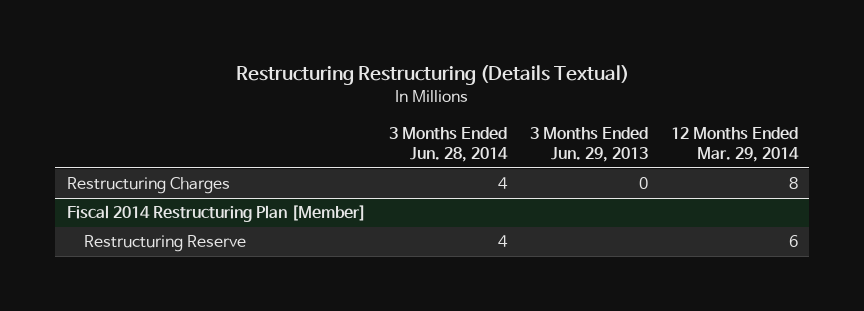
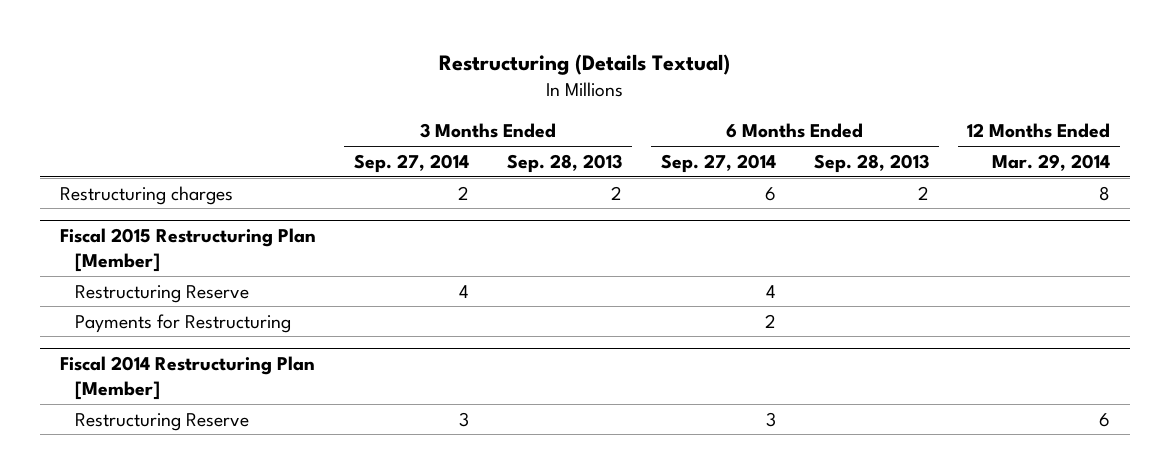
- Restructuring Restructuring (Details Textual)
+ Restructuring (Details Textual)
- | 3 Months Ended Jun. 28, 2014 | 3 Months Ended Jun. 29, 2013 | 12 Months Ended Mar. 29, 2014
+ | 3 Months Ended Sep. 27, 2014 | 3 Months Ended Sep. 28, 2013 | 6 Months Ended Sep. 27, 2014 | 6 Months Ended Sep. 28, 2013 | 12 Months Ended Mar. 29, 2014
- Restructuring Charges | 4 | 0 | 8
+ Restructuring charges | 2 | 2 | 6 | 2 | 8
+ Fiscal 2015 Restructuring Plan [Member]
+ Restructuring Reserve | 4 | | 4 | |
+ Payments for Restructuring | | | 2 | |

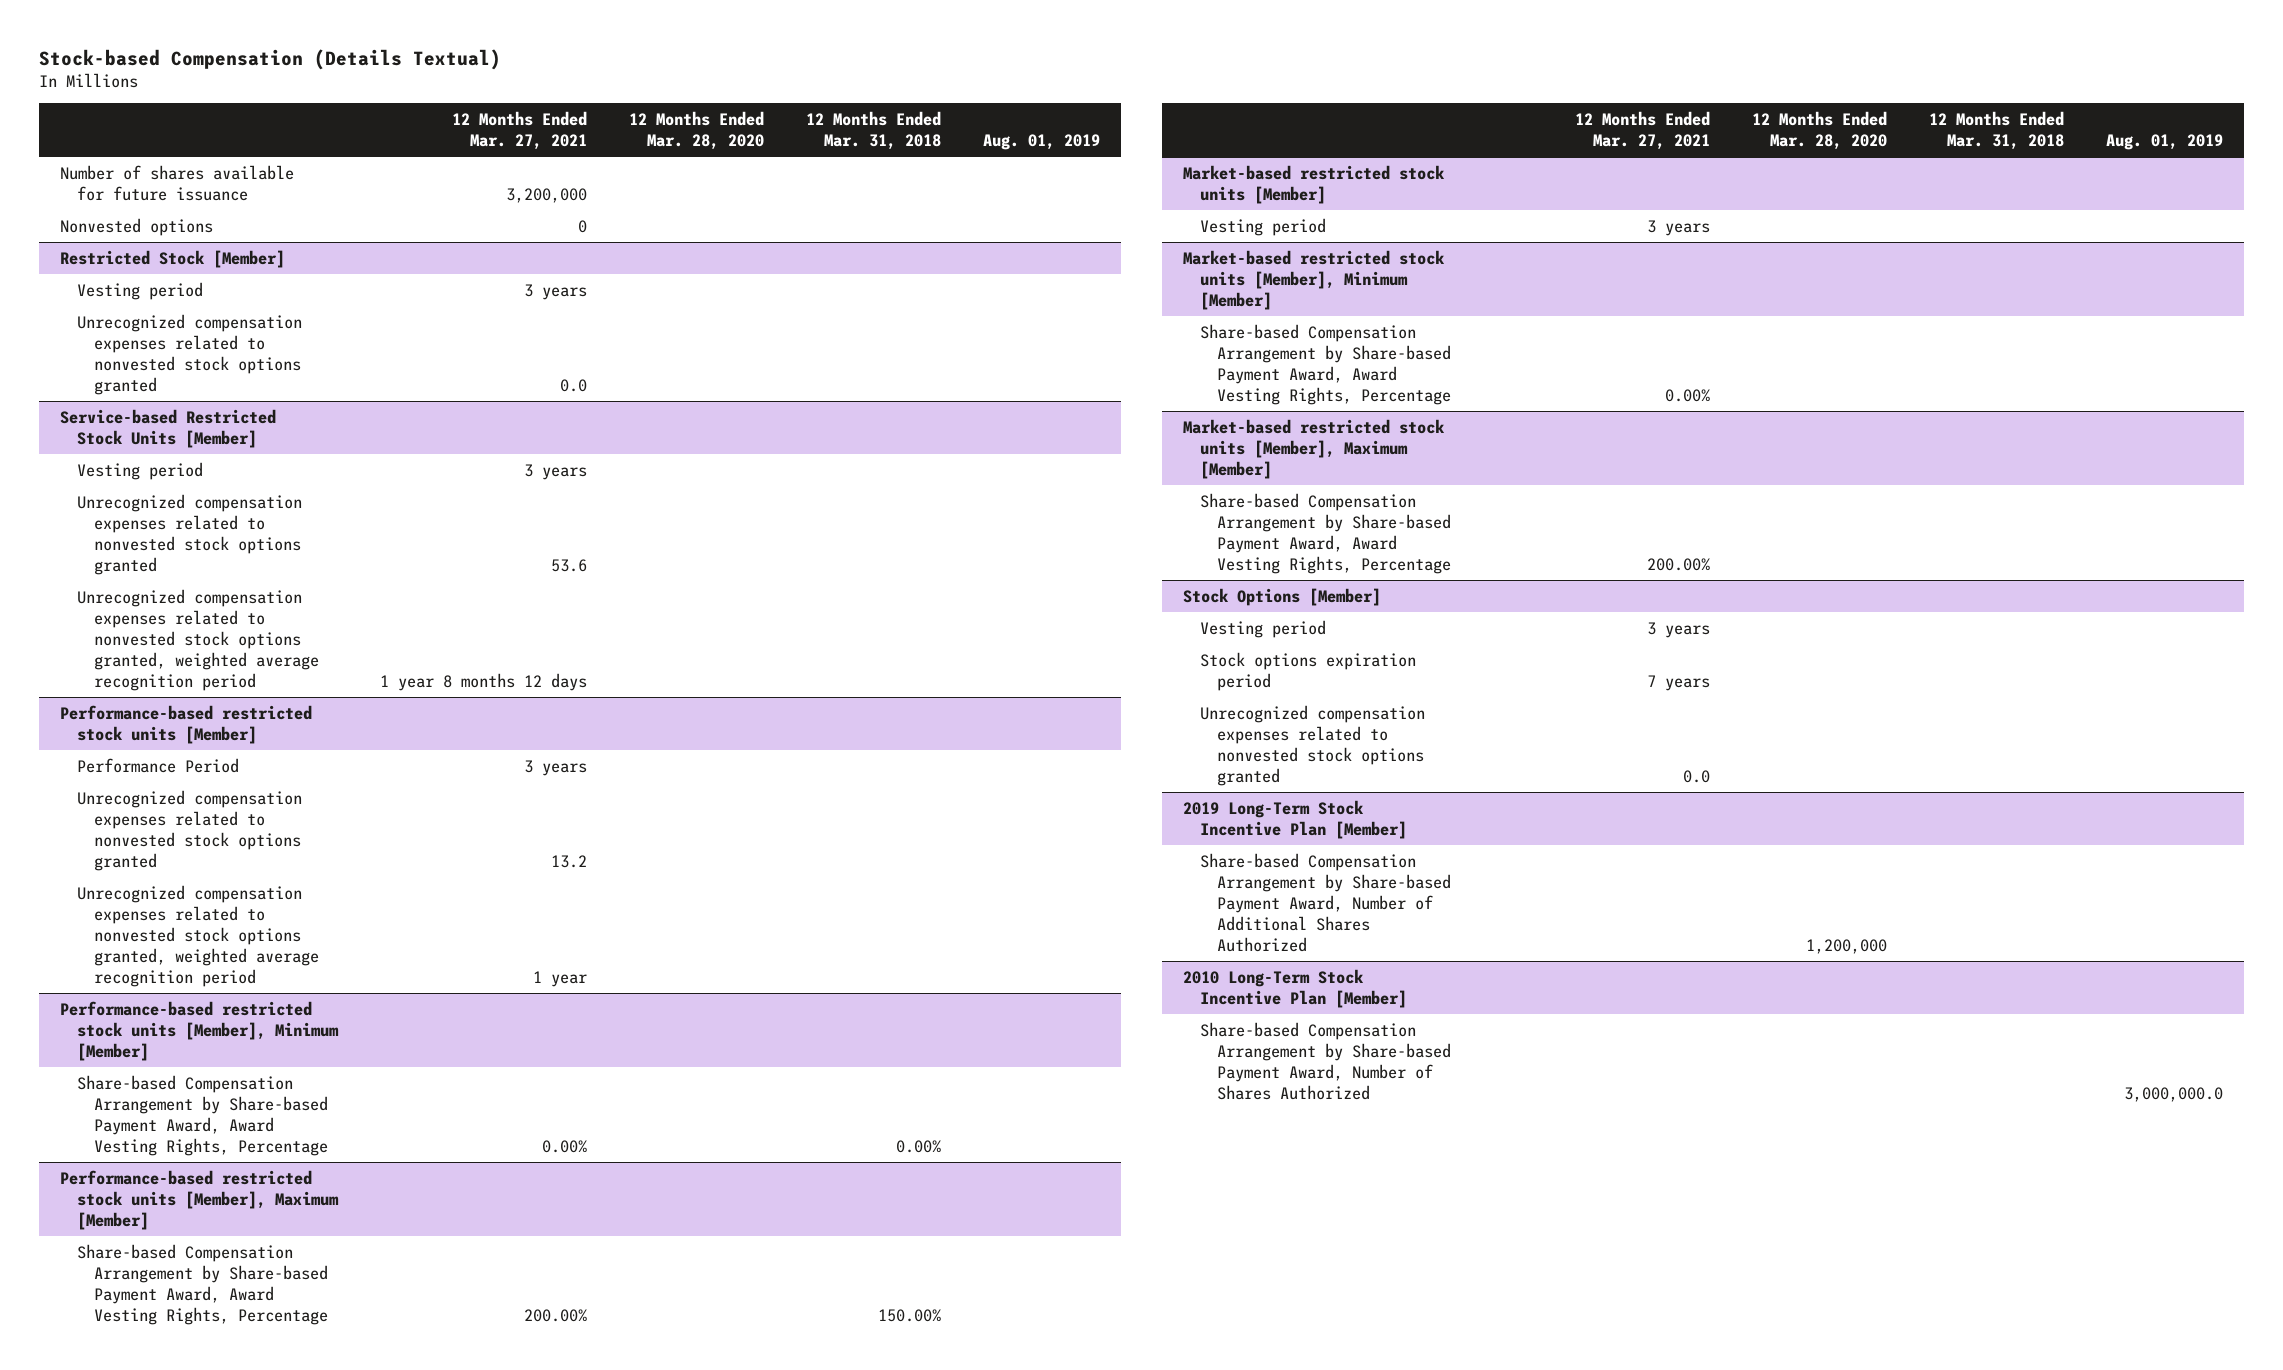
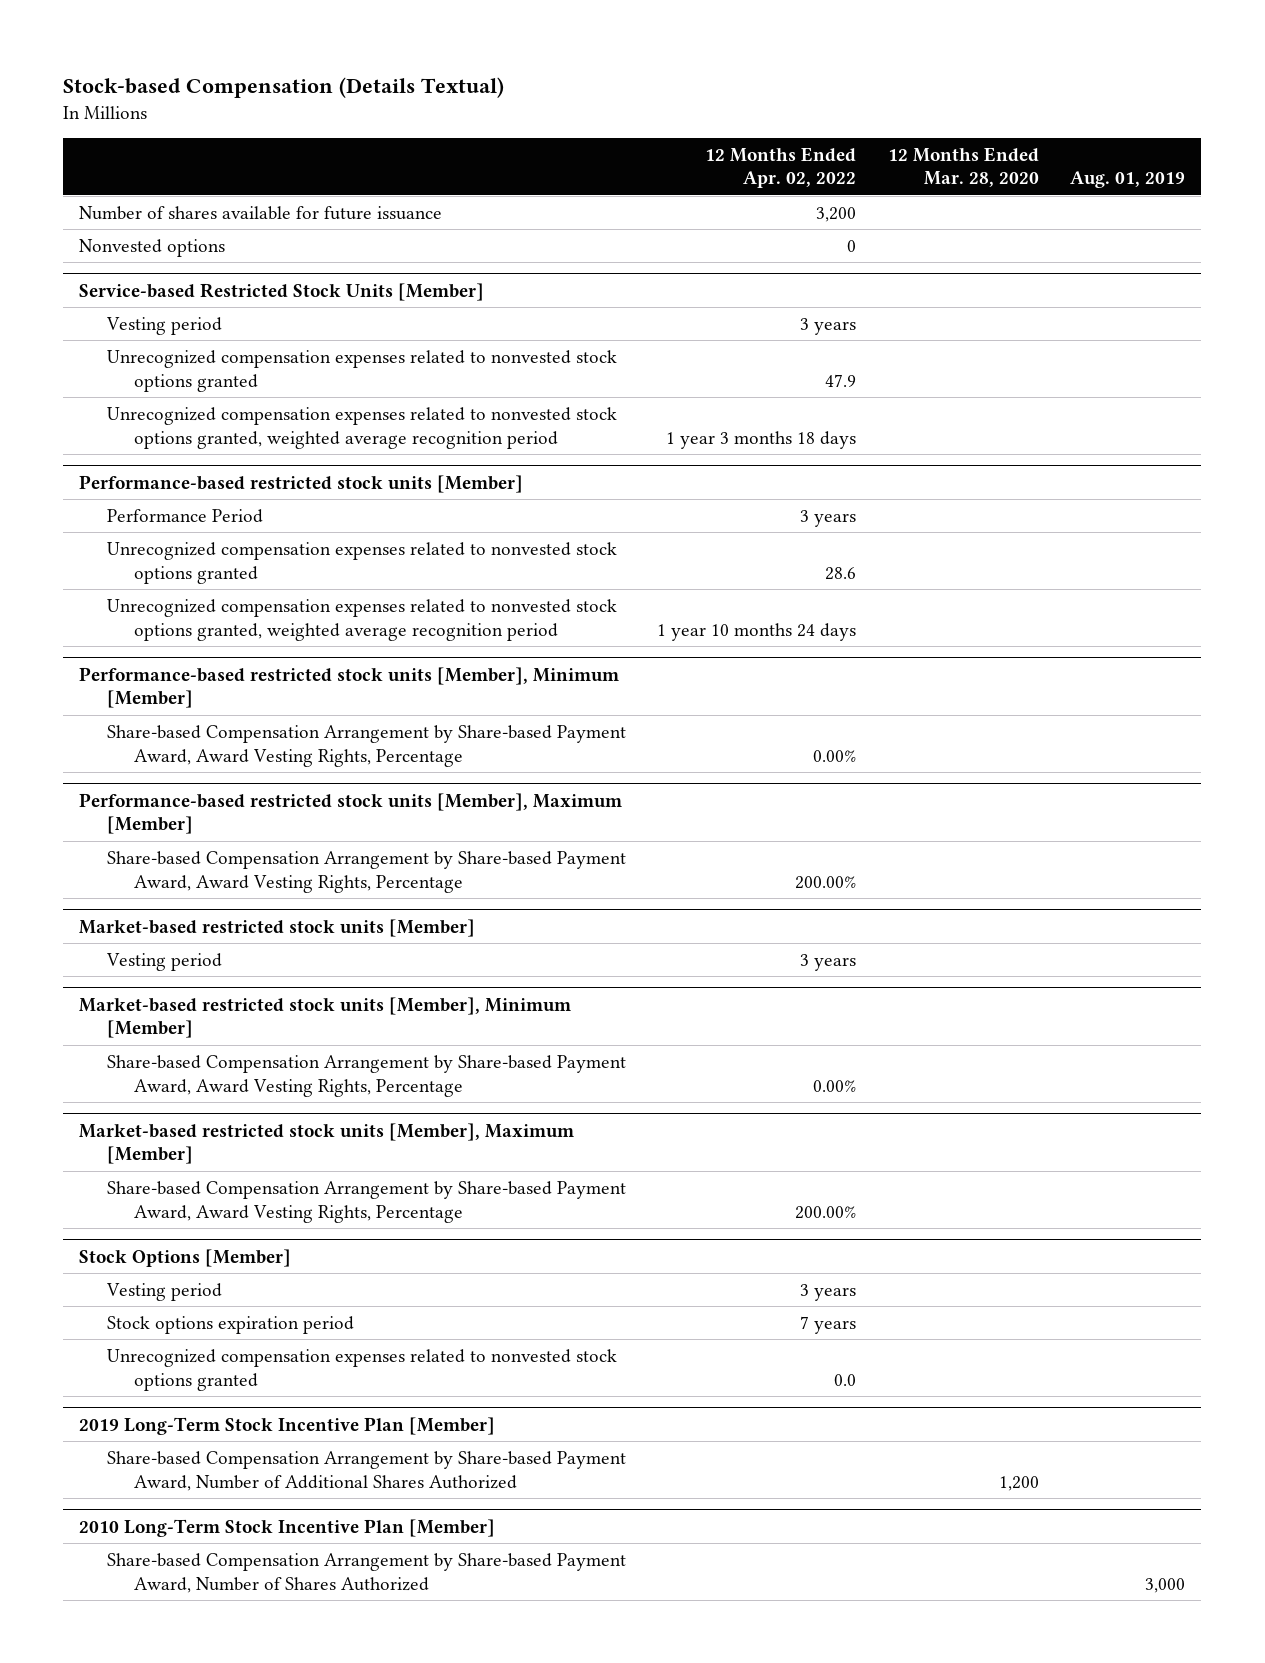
- | 12 Months Ended Mar. 27, 2021 | 12 Months Ended Mar. 28, 2020 | 12 Months Ended Mar. 31, 2018 | Aug. 01, 2019
+ | 12 Months Ended Apr. 02, 2022 | 12 Months Ended Mar. 28, 2020 | Aug. 01, 2019
- Restricted Stock [Member]
- Vesting period | 3 years | | |
- Unrecognized compensation expenses related to nonvested stock options granted | 0.0 | | |
@ 2019 Long-Term Stock Incentive Plan [Member]
- Share-based Compensation Arrangement by Share-based Payment Award, Number of Additional Shares Authorized | | 1,200,000 | |
+ Share-based Compensation Arrangement by Share-based Payment Award, Number of Additional Shares Authorized | | 1,200 |
@ 2010 Long-Term Stock Incentive Plan [Member]
- Share-based Compensation Arrangement by Share-based Payment Award, Number of Shares Authorized | | | | 3,000,000.0
+ Share-based Compensation Arrangement by Share-based Payment Award, Number of Shares Authorized | | | 3,000

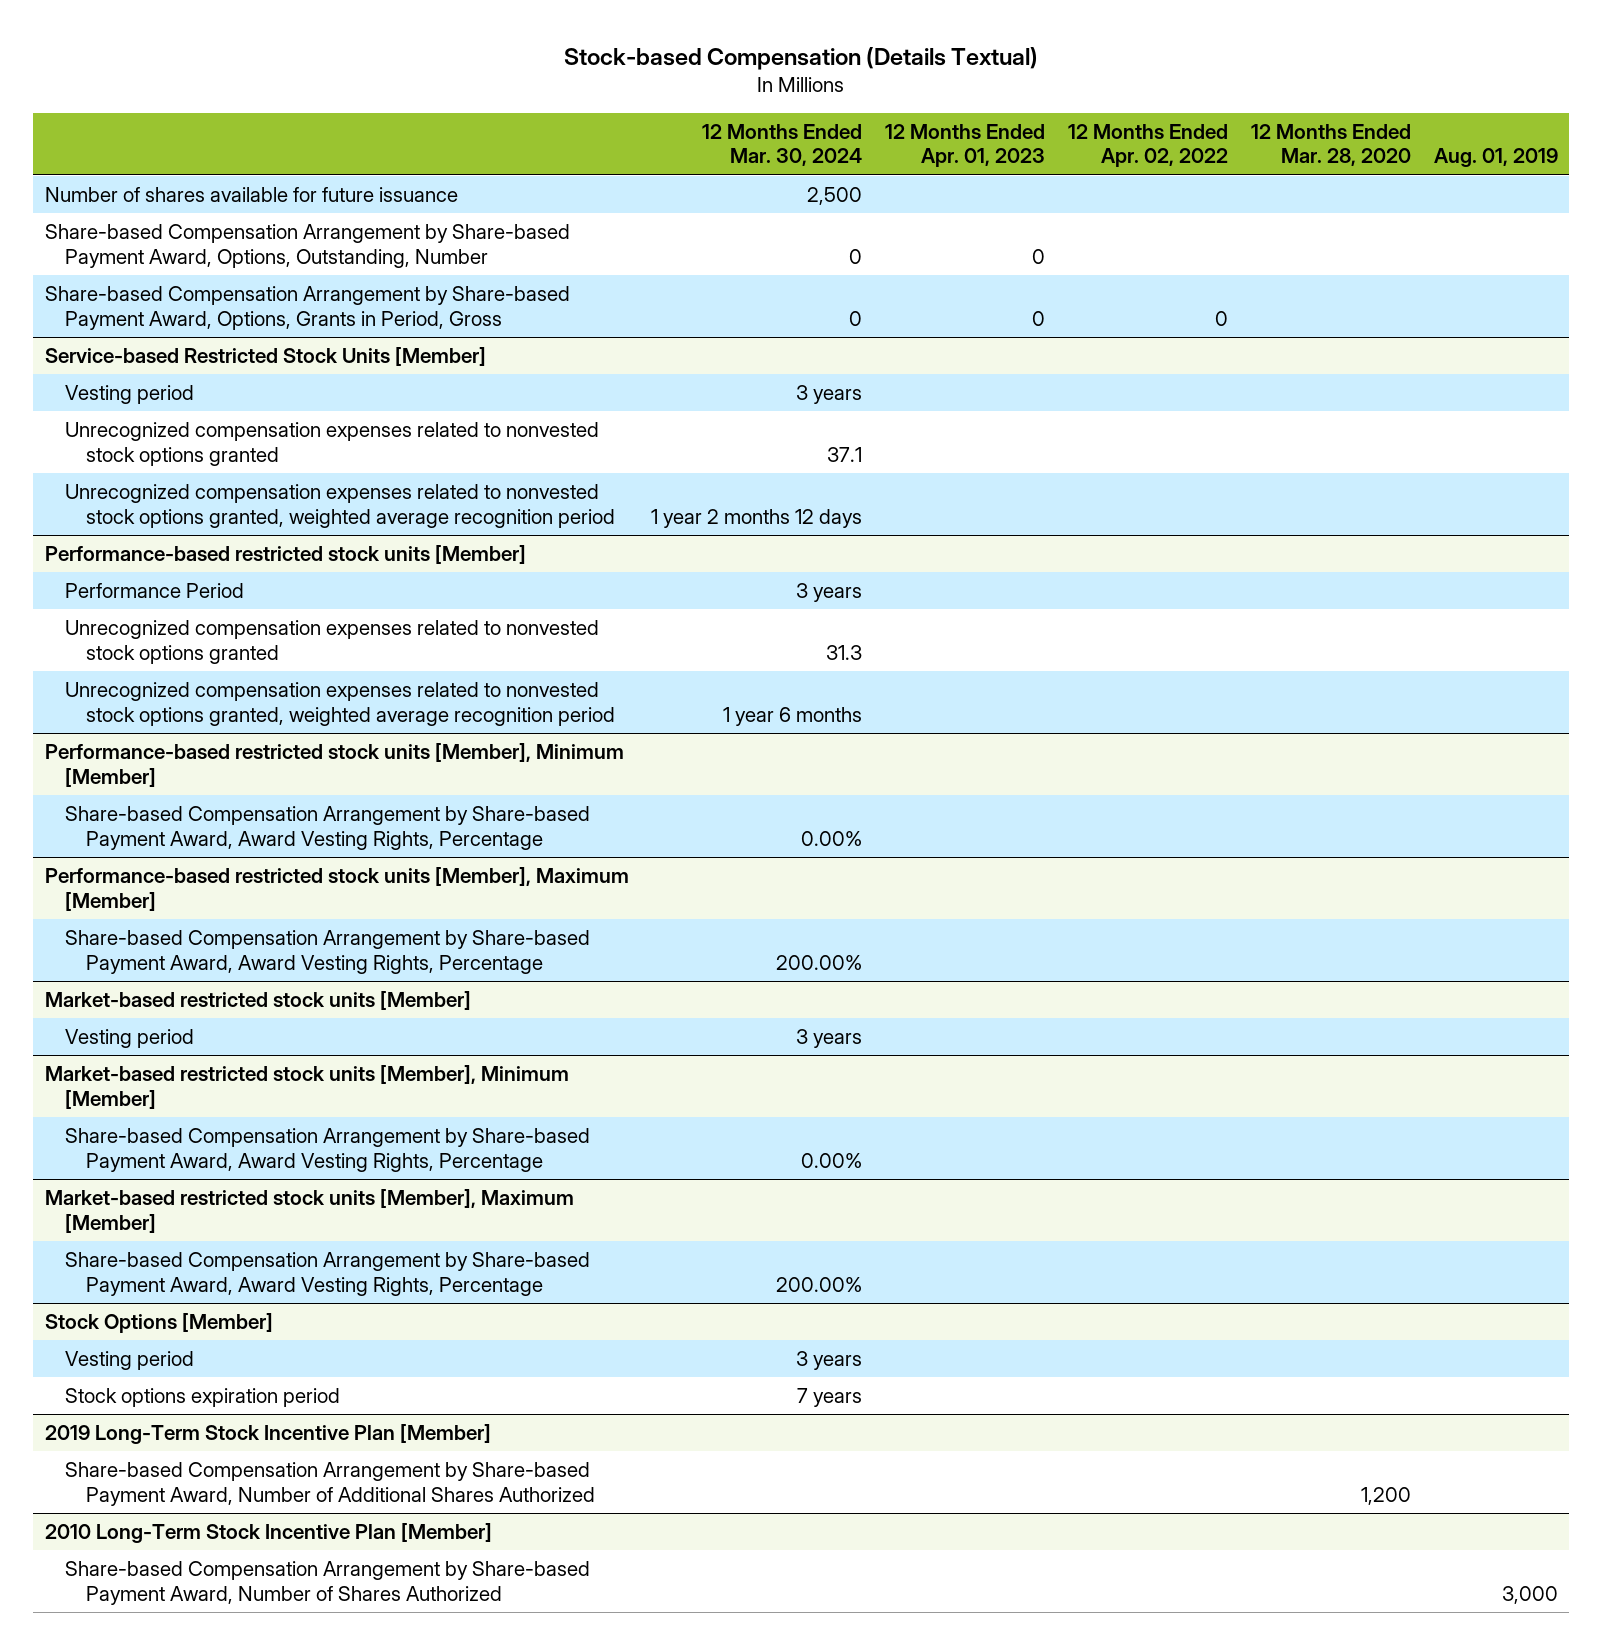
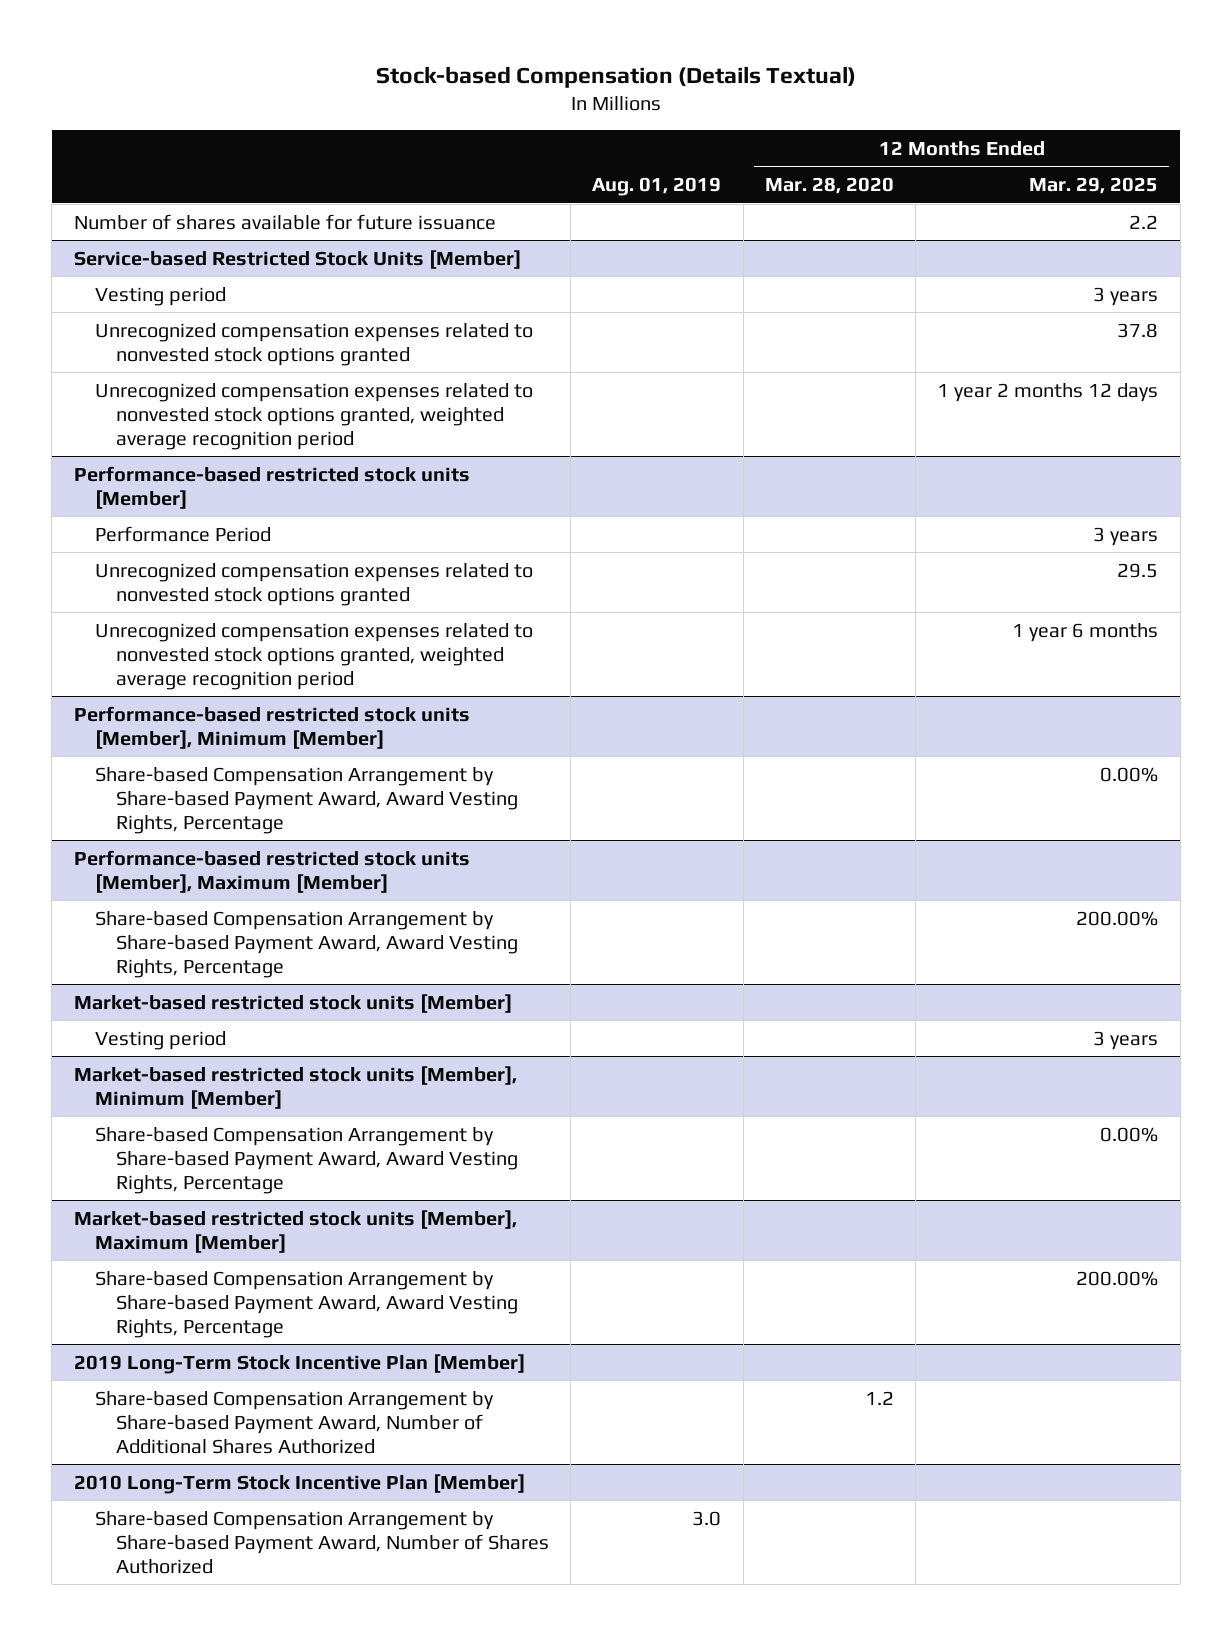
- | 12 Months Ended Mar. 30, 2024 | 12 Months Ended Apr. 01, 2023 | 12 Months Ended Apr. 02, 2022 | 12 Months Ended Mar. 28, 2020 | Aug. 01, 2019
+ | Aug. 01, 2019 | 12 Months Ended Mar. 28, 2020 | 12 Months Ended Mar. 29, 2025
- Share-based Compensation Arrangement by Share-based Payment Award, Options, Outstanding, Number | 0 | 0 | | |
- Share-based Compensation Arrangement by Share-based Payment Award, Options, Grants in Period, Gross | 0 | 0 | 0 | |
- Stock Options [Member]
- Vesting period | 3 years | | | |
- Stock options expiration period | 7 years | | | |
@ 2019 Long-Term Stock Incentive Plan [Member]
- Share-based Compensation Arrangement by Share-based Payment Award, Number of Additional Shares Authorized | | | | 1,200 |
+ Share-based Compensation Arrangement by Share-based Payment Award, Number of Additional Shares Authorized | | 1.2 |
@ 2010 Long-Term Stock Incentive Plan [Member]
- Share-based Compensation Arrangement by Share-based Payment Award, Number of Shares Authorized | | | | | 3,000
+ Share-based Compensation Arrangement by Share-based Payment Award, Number of Shares Authorized | 3.0 | |

